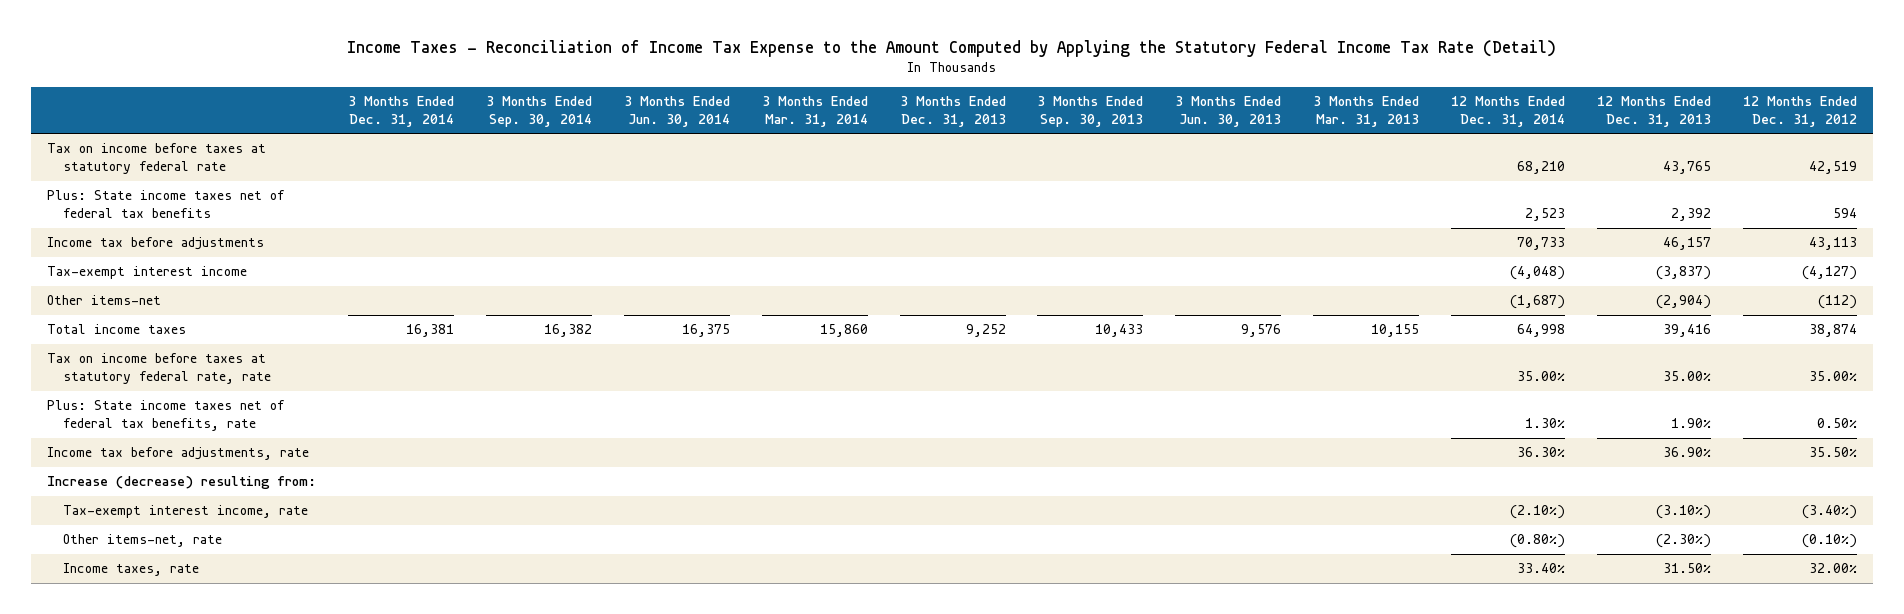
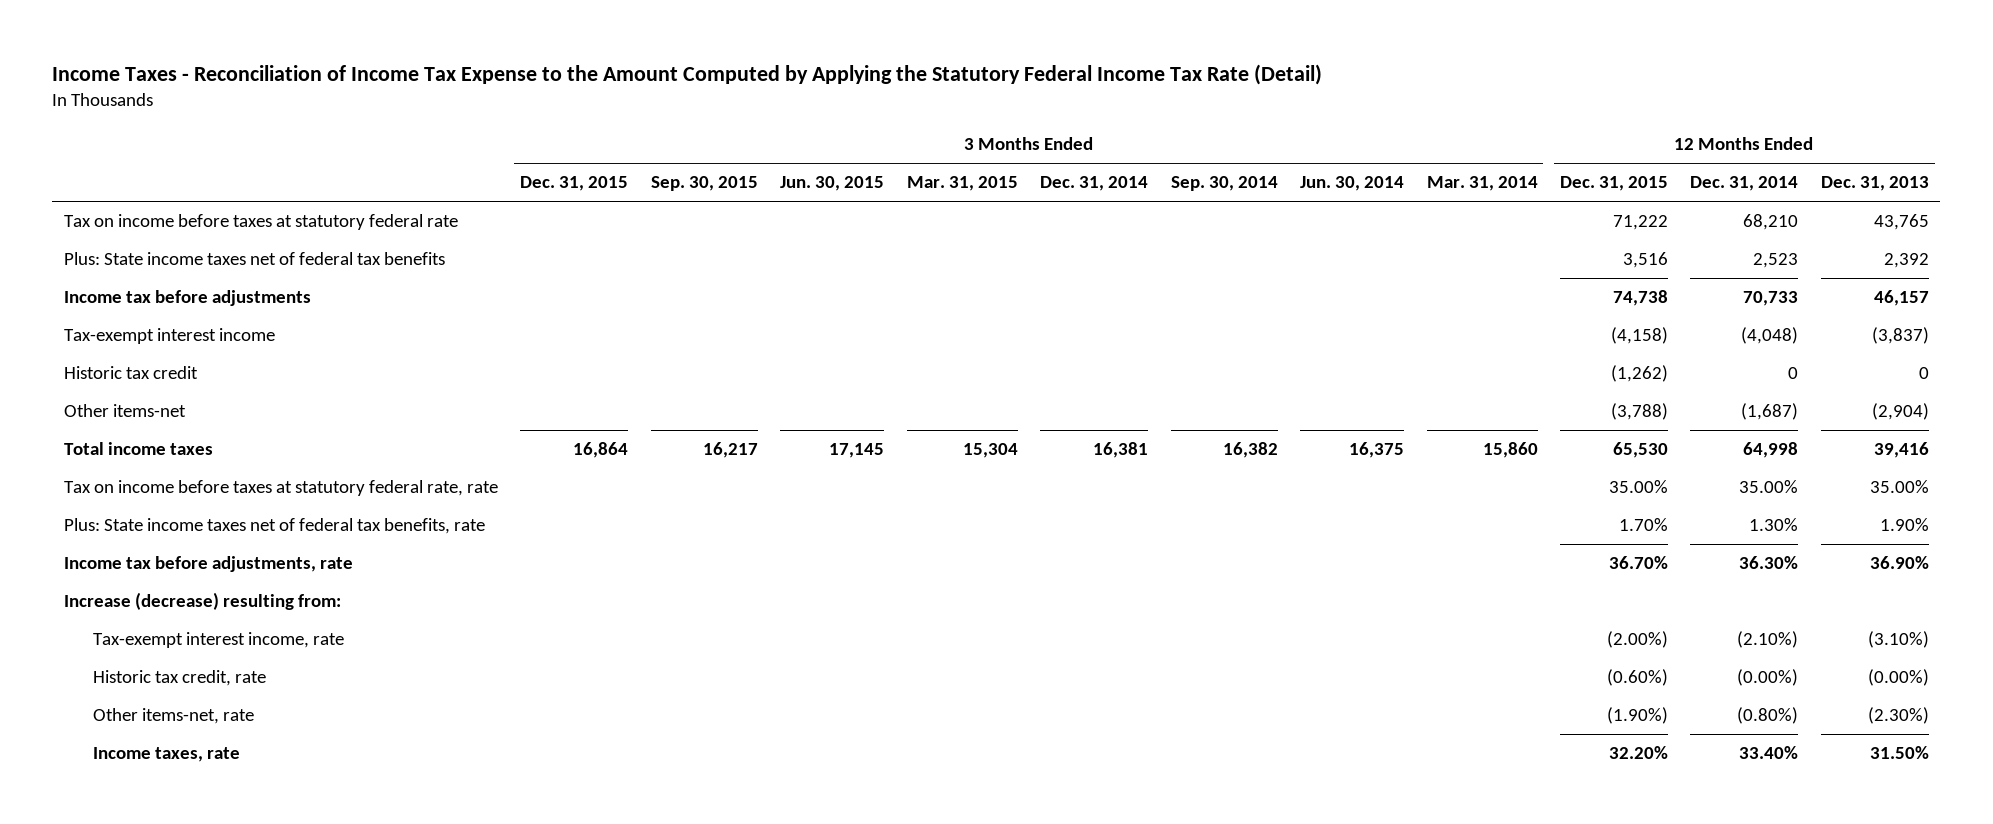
- | 3 Months Ended Dec. 31, 2014 | 3 Months Ended Sep. 30, 2014 | 3 Months Ended Jun. 30, 2014 | 3 Months Ended Mar. 31, 2014 | 3 Months Ended Dec. 31, 2013 | 3 Months Ended Sep. 30, 2013 | 3 Months Ended Jun. 30, 2013 | 3 Months Ended Mar. 31, 2013 | 12 Months Ended Dec. 31, 2014 | 12 Months Ended Dec. 31, 2013 | 12 Months Ended Dec. 31, 2012
+ | 3 Months Ended Dec. 31, 2015 | 3 Months Ended Sep. 30, 2015 | 3 Months Ended Jun. 30, 2015 | 3 Months Ended Mar. 31, 2015 | 3 Months Ended Dec. 31, 2014 | 3 Months Ended Sep. 30, 2014 | 3 Months Ended Jun. 30, 2014 | 3 Months Ended Mar. 31, 2014 | 12 Months Ended Dec. 31, 2015 | 12 Months Ended Dec. 31, 2014 | 12 Months Ended Dec. 31, 2013
+ Historic tax credit | | | | | | | | | (1,262) | 0 | 0
+ Historic tax credit, rate | | | | | | | | | (0.60%) | (0.00%) | (0.00%)

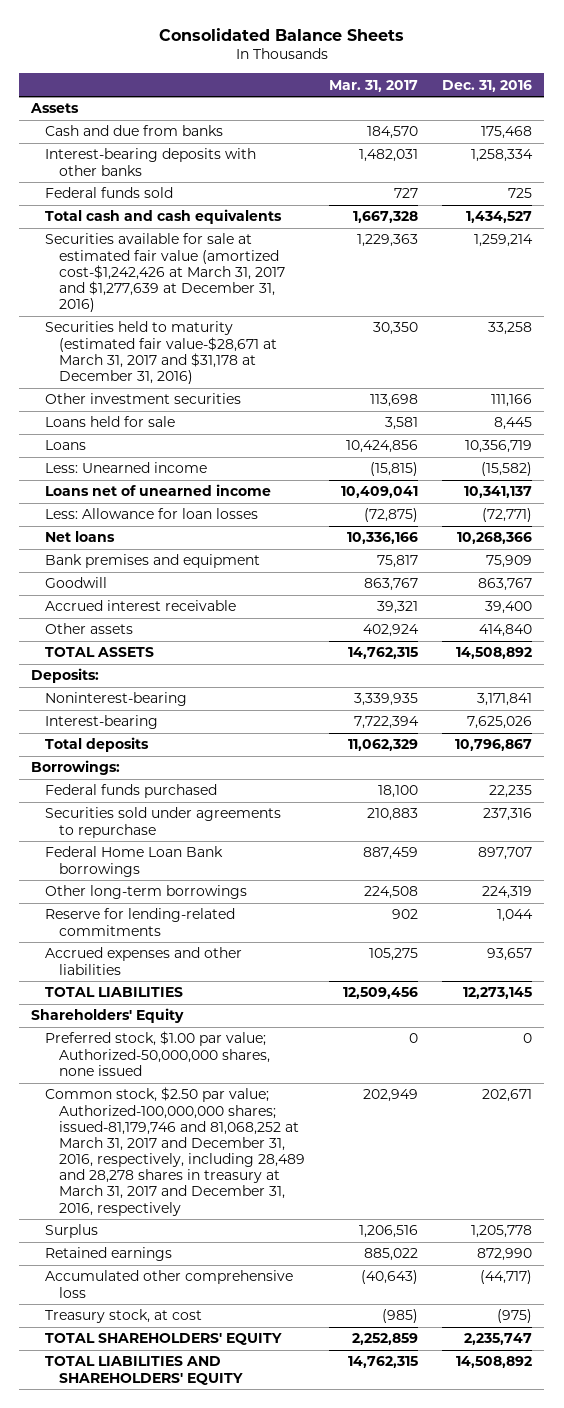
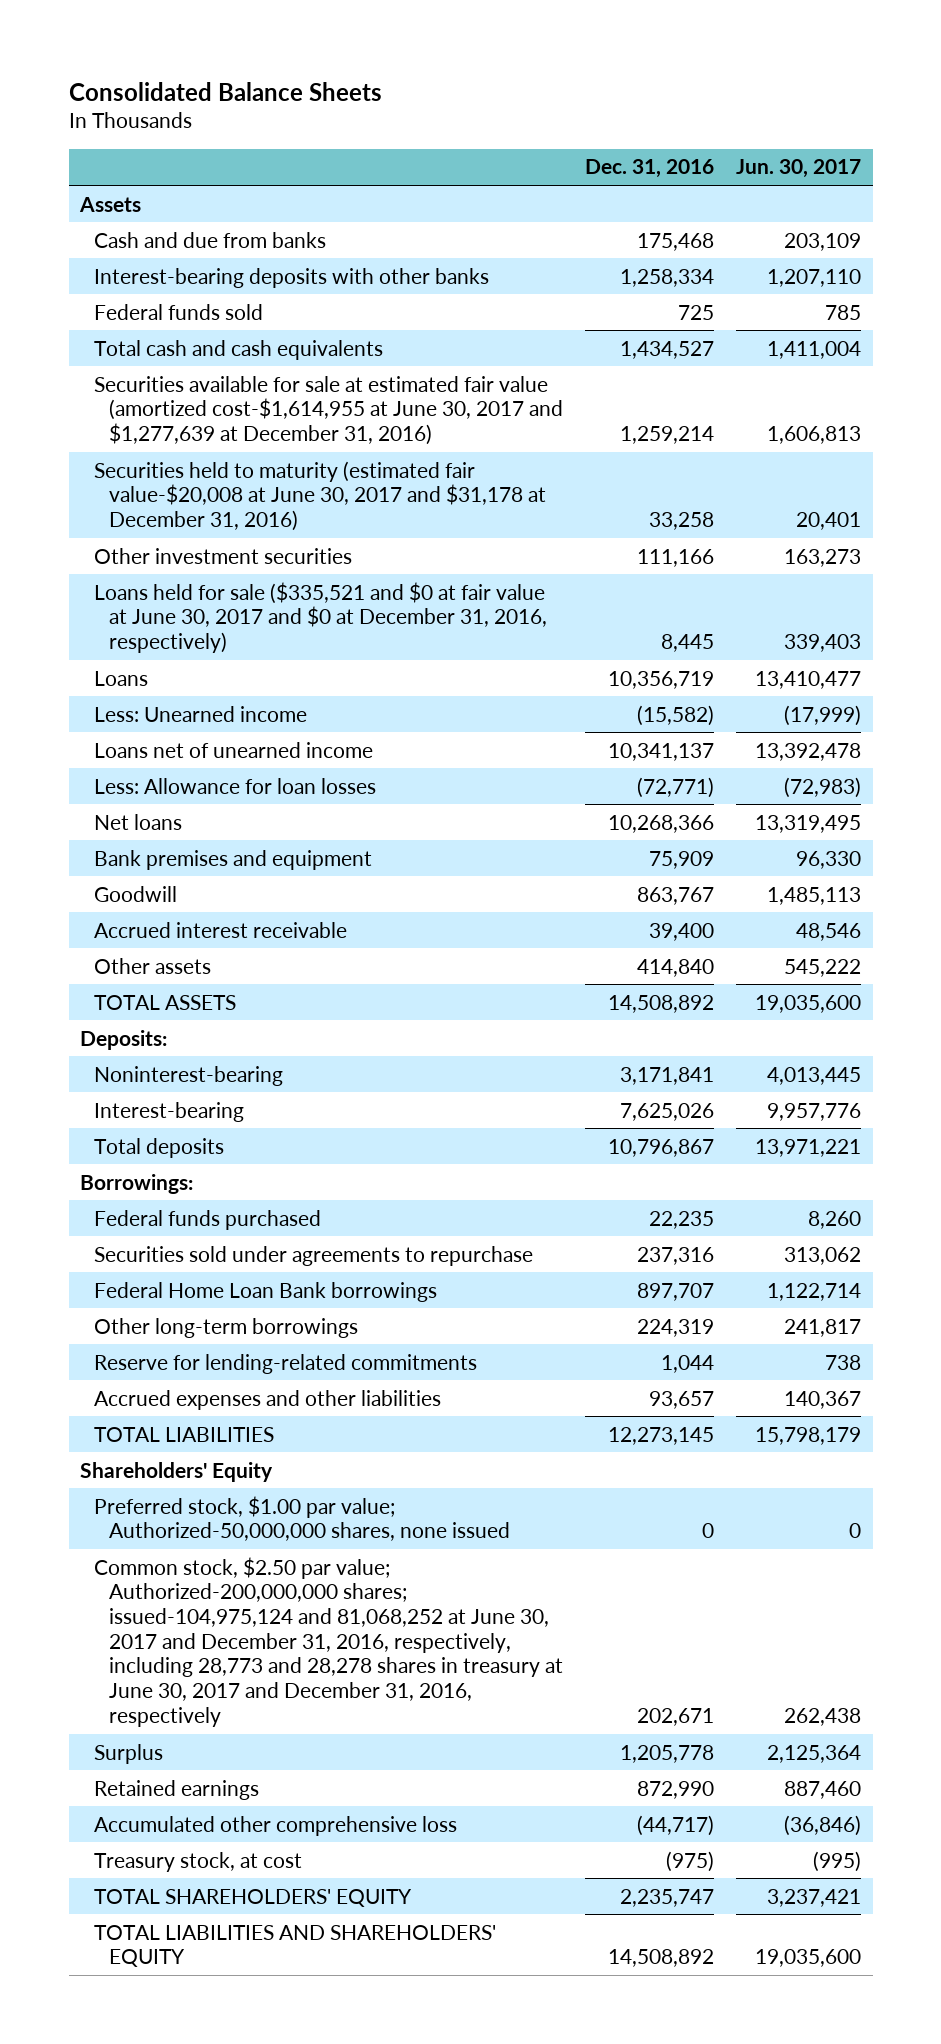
- | Mar. 31, 2017 | Dec. 31, 2016
+ | Dec. 31, 2016 | Jun. 30, 2017
- Securities available for sale at estimated fair value (amortized cost-$1,242,426 at March 31, 2017 and $1,277,639 at December 31, 2016) | 1,229,363 | 1,259,214
- Securities held to maturity (estimated fair value-$28,671 at March 31, 2017 and $31,178 at December 31, 2016) | 30,350 | 33,258
+ Securities available for sale at estimated fair value (amortized cost-$1,614,955 at June 30, 2017 and $1,277,639 at December 31, 2016) | 1,259,214 | 1,606,813
+ Securities held to maturity (estimated fair value-$20,008 at June 30, 2017 and $31,178 at December 31, 2016) | 33,258 | 20,401
- Loans held for sale | 3,581 | 8,445
+ Loans held for sale ($335,521 and $0 at fair value at June 30, 2017 and $0 at December 31, 2016, respectively) | 8,445 | 339,403
- Common stock, $2.50 par value; Authorized-100,000,000 shares; issued-81,179,746 and 81,068,252 at March 31, 2017 and December 31, 2016, respectively, including 28,489 and 28,278 shares in treasury at March 31, 2017 and December 31, 2016, respectively | 202,949 | 202,671
+ Common stock, $2.50 par value; Authorized-200,000,000 shares; issued-104,975,124 and 81,068,252 at June 30, 2017 and December 31, 2016, respectively, including 28,773 and 28,278 shares in treasury at June 30, 2017 and December 31, 2016, respectively | 202,671 | 262,438

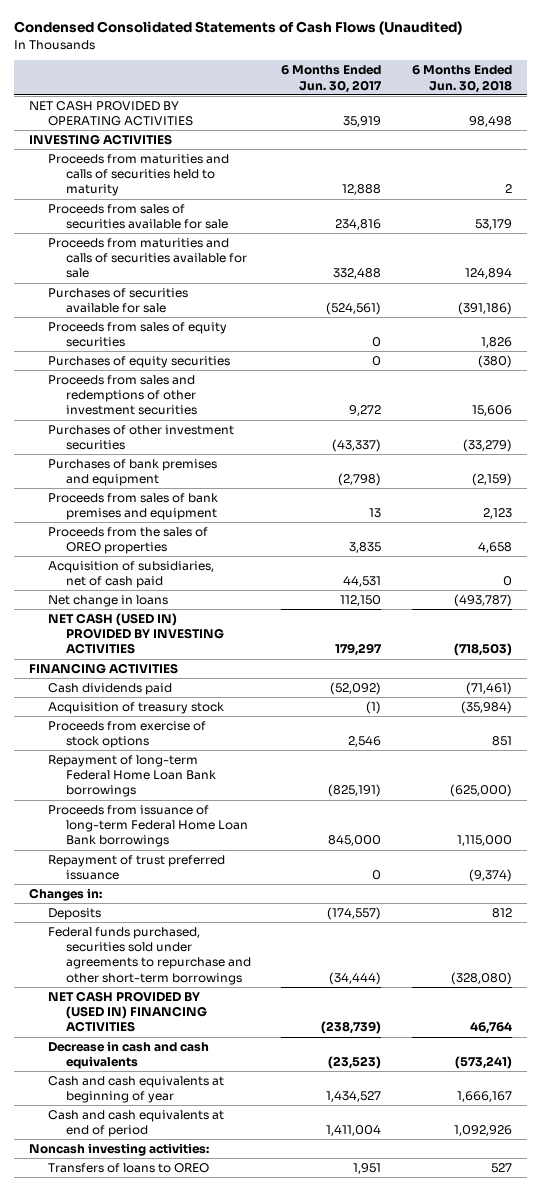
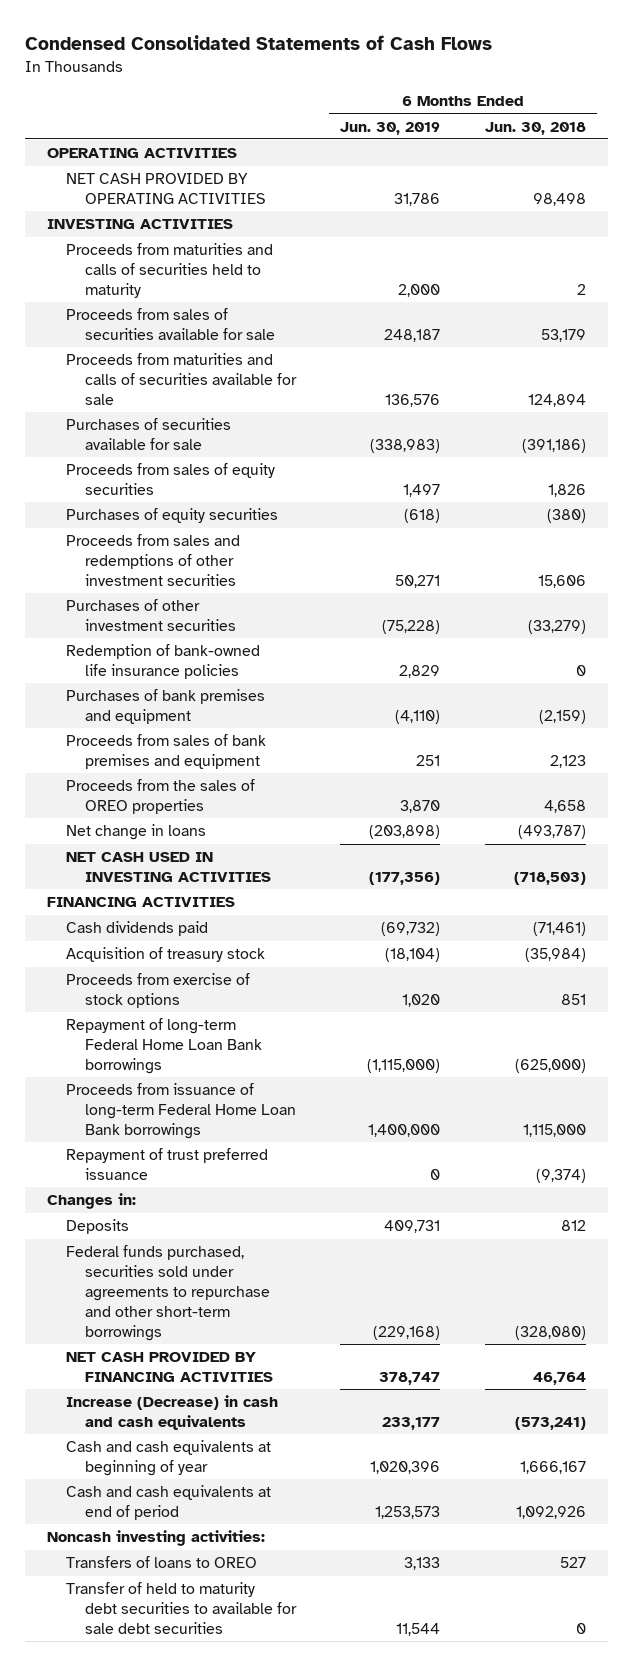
- Condensed Consolidated Statements of Cash Flows (Unaudited)
+ Condensed Consolidated Statements of Cash Flows
- | 6 Months Ended Jun. 30, 2017 | 6 Months Ended Jun. 30, 2018
+ | 6 Months Ended Jun. 30, 2019 | 6 Months Ended Jun. 30, 2018
+ OPERATING ACTIVITIES
+ Redemption of bank-owned life insurance policies | 2,829 | 0
- Acquisition of subsidiaries, net of cash paid | 44,531 | 0
- NET CASH (USED IN) PROVIDED BY INVESTING ACTIVITIES | 179,297 | (718,503)
+ NET CASH USED IN INVESTING ACTIVITIES | (177,356) | (718,503)
- NET CASH PROVIDED BY (USED IN) FINANCING ACTIVITIES | (238,739) | 46,764
- Decrease in cash and cash equivalents | (23,523) | (573,241)
+ NET CASH PROVIDED BY FINANCING ACTIVITIES | 378,747 | 46,764
+ Increase (Decrease) in cash and cash equivalents | 233,177 | (573,241)
+ Transfer of held to maturity debt securities to available for sale debt securities | 11,544 | 0

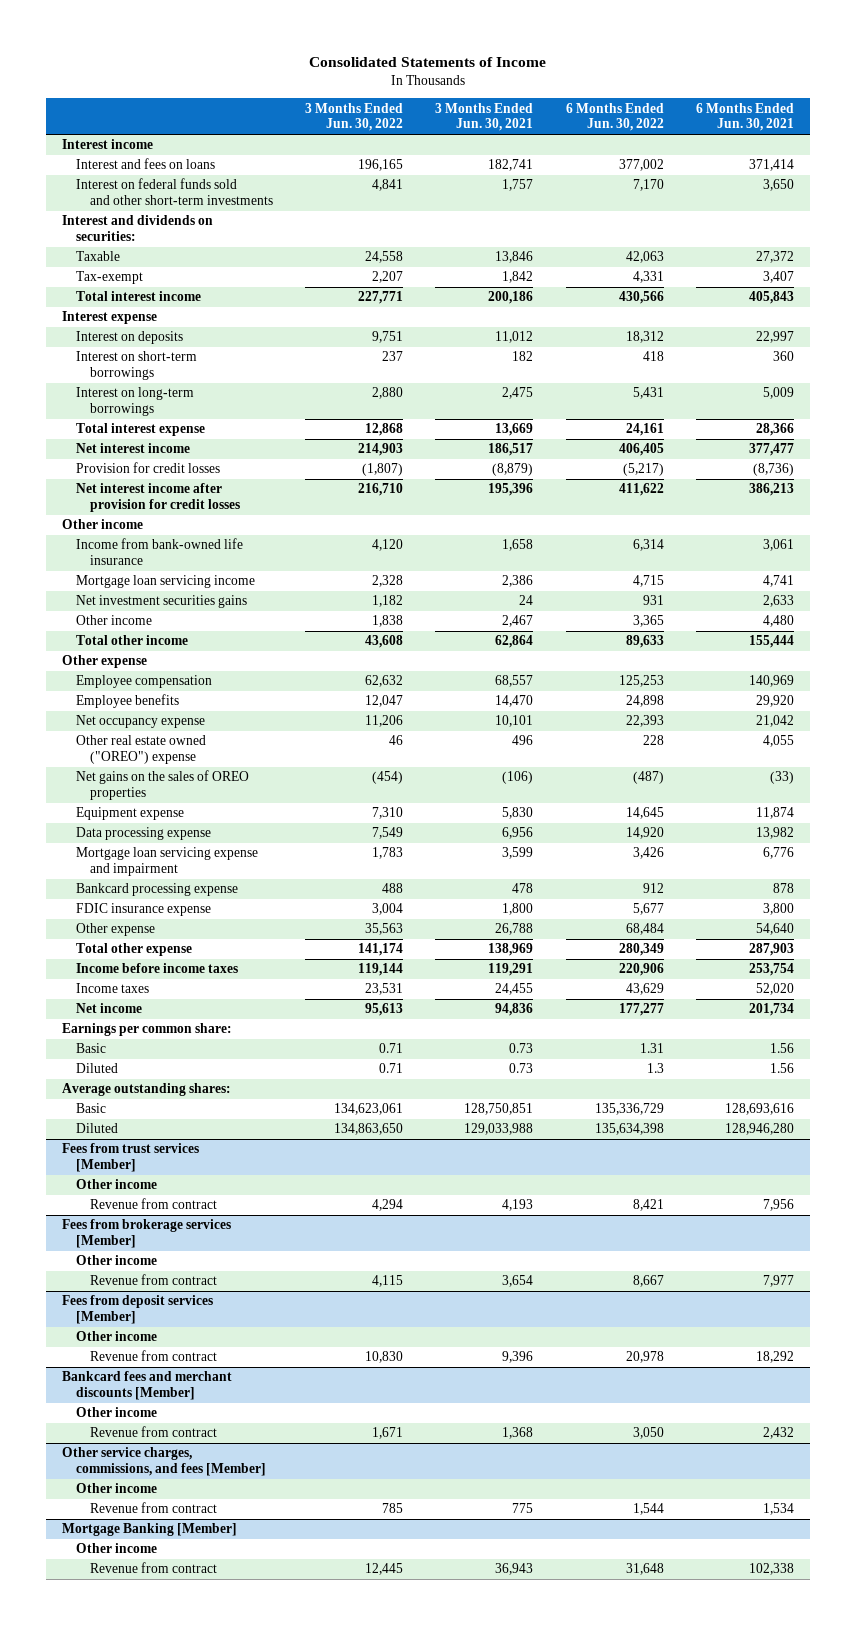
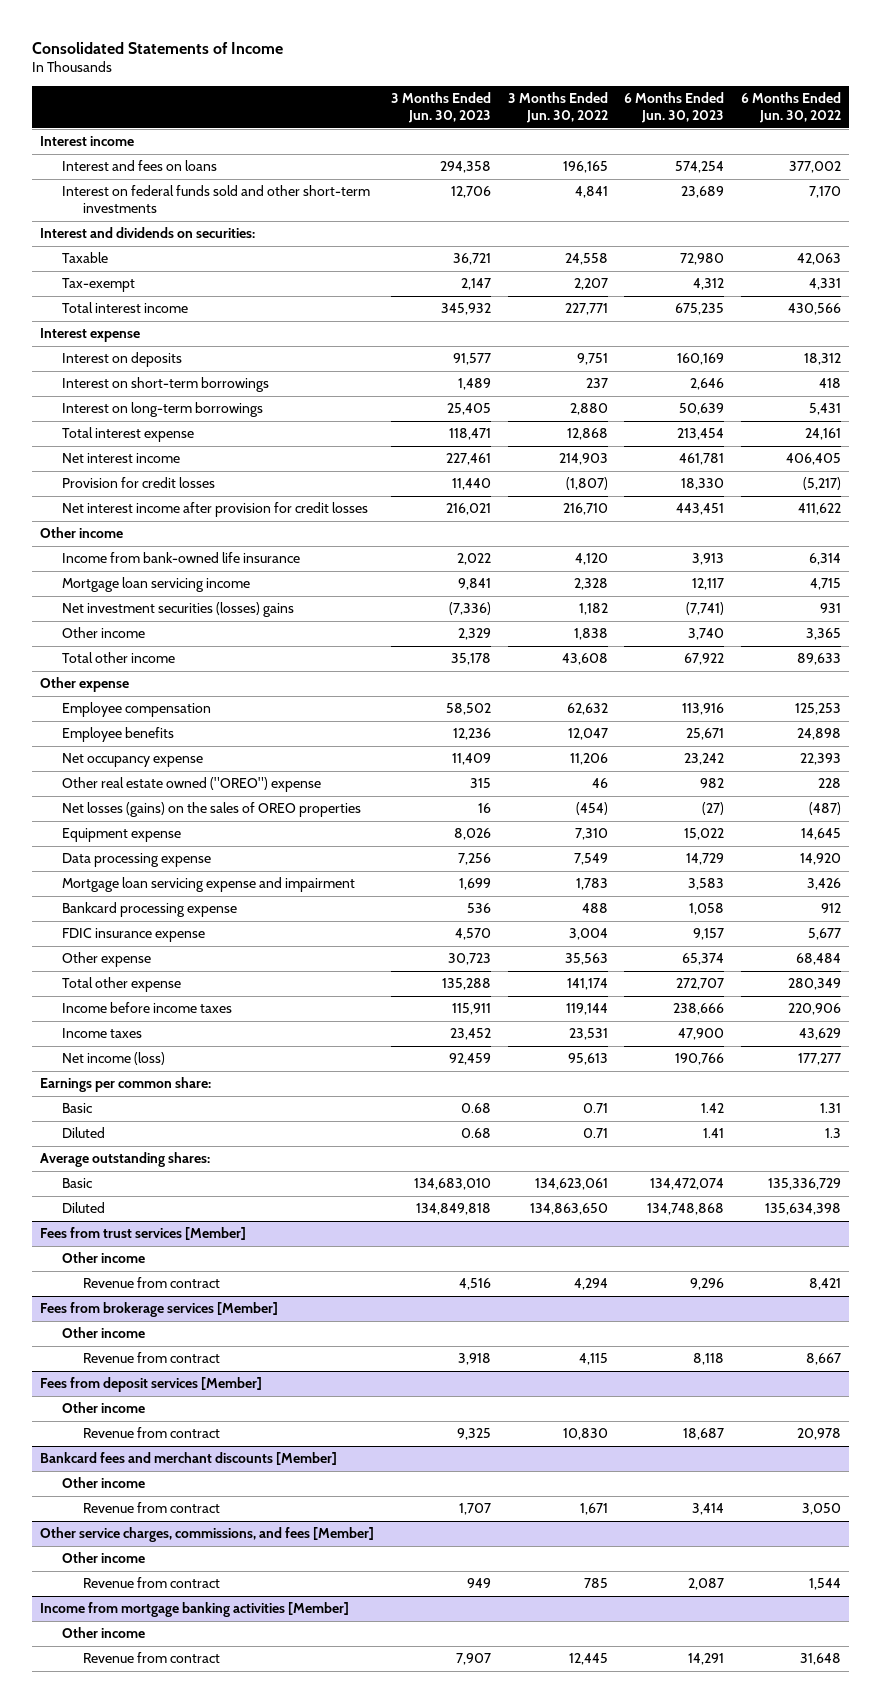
- | 3 Months Ended Jun. 30, 2022 | 3 Months Ended Jun. 30, 2021 | 6 Months Ended Jun. 30, 2022 | 6 Months Ended Jun. 30, 2021
+ | 3 Months Ended Jun. 30, 2023 | 3 Months Ended Jun. 30, 2022 | 6 Months Ended Jun. 30, 2023 | 6 Months Ended Jun. 30, 2022
- Net investment securities gains | 1,182 | 24 | 931 | 2,633
+ Net investment securities (losses) gains | (7,336) | 1,182 | (7,741) | 931
- Net gains on the sales of OREO properties | (454) | (106) | (487) | (33)
+ Net losses (gains) on the sales of OREO properties | 16 | (454) | (27) | (487)
- Net income | 95,613 | 94,836 | 177,277 | 201,734
+ Net income (loss) | 92,459 | 95,613 | 190,766 | 177,277
- Mortgage Banking [Member]
+ Income from mortgage banking activities [Member]

